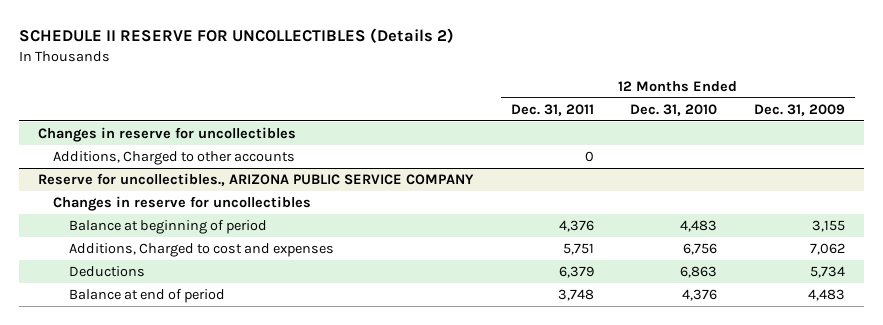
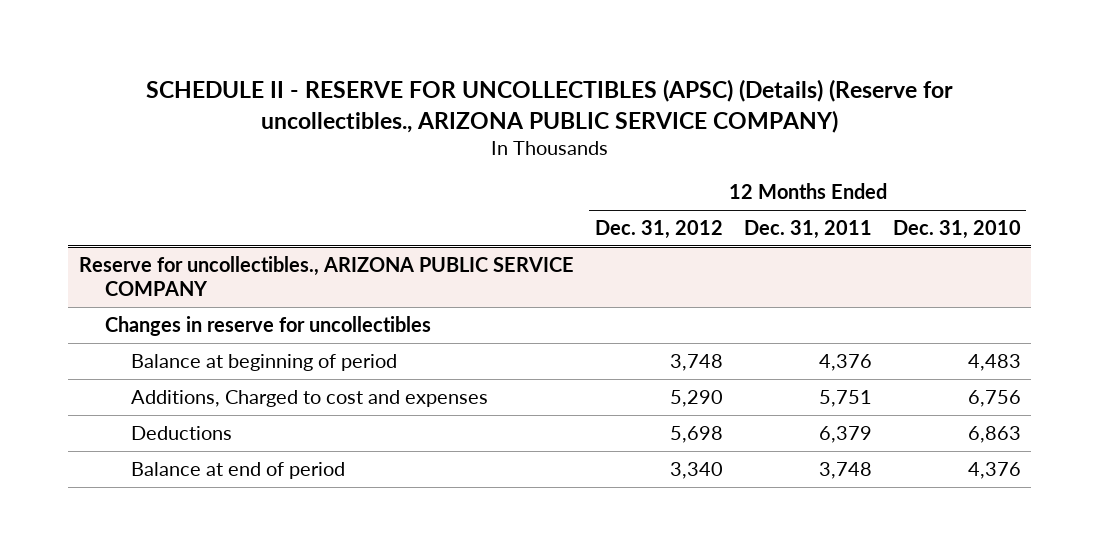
- SCHEDULE II RESERVE FOR UNCOLLECTIBLES (Details 2)
+ SCHEDULE II - RESERVE FOR UNCOLLECTIBLES (APSC) (Details) (Reserve for uncollectibles., ARIZONA PUBLIC SERVICE COMPANY)
- | 12 Months Ended Dec. 31, 2011 | 12 Months Ended Dec. 31, 2010 | 12 Months Ended Dec. 31, 2009
+ | 12 Months Ended Dec. 31, 2012 | 12 Months Ended Dec. 31, 2011 | 12 Months Ended Dec. 31, 2010
- Changes in reserve for uncollectibles
- Additions, Charged to other accounts | 0 | |

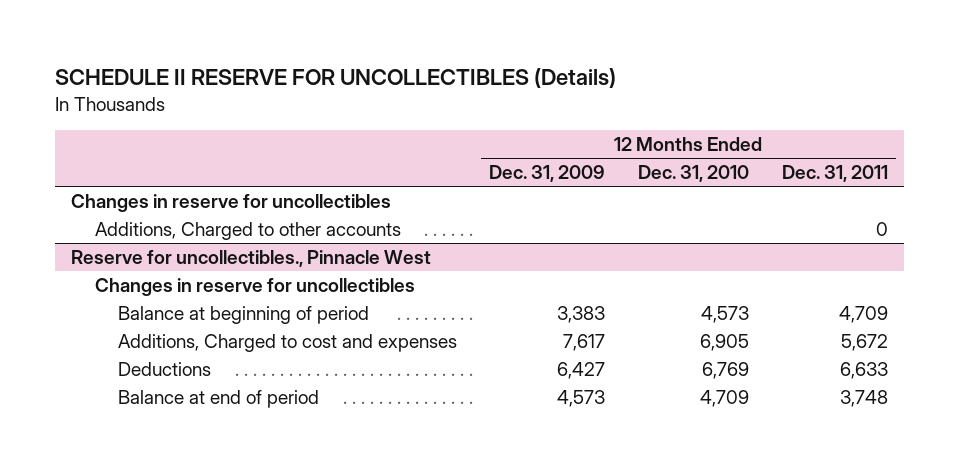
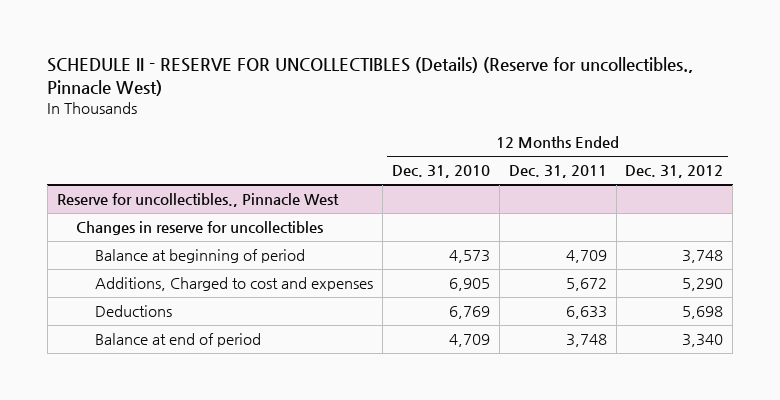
- SCHEDULE II RESERVE FOR UNCOLLECTIBLES (Details)
+ SCHEDULE II - RESERVE FOR UNCOLLECTIBLES (Details) (Reserve for uncollectibles., Pinnacle West)
- | 12 Months Ended Dec. 31, 2009 | 12 Months Ended Dec. 31, 2010 | 12 Months Ended Dec. 31, 2011
+ | 12 Months Ended Dec. 31, 2010 | 12 Months Ended Dec. 31, 2011 | 12 Months Ended Dec. 31, 2012
- Changes in reserve for uncollectibles
- Additions, Charged to other accounts | | | 0

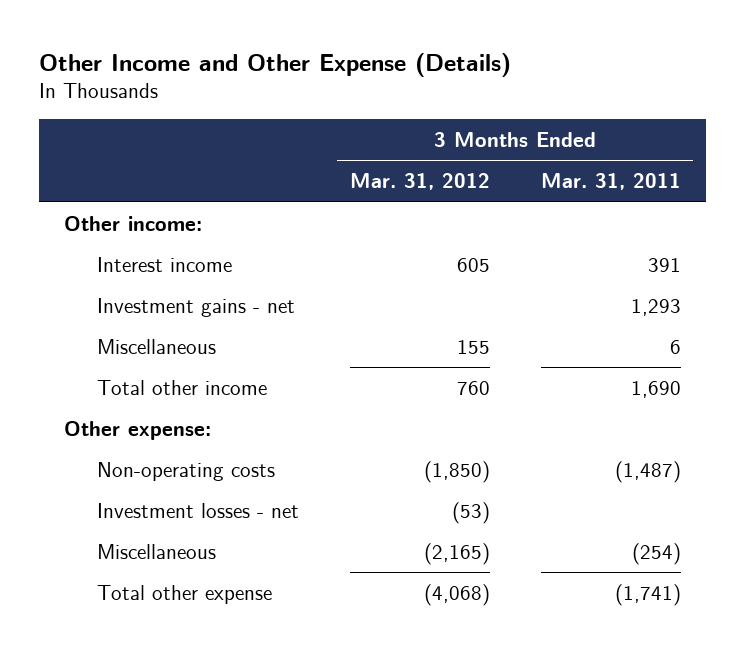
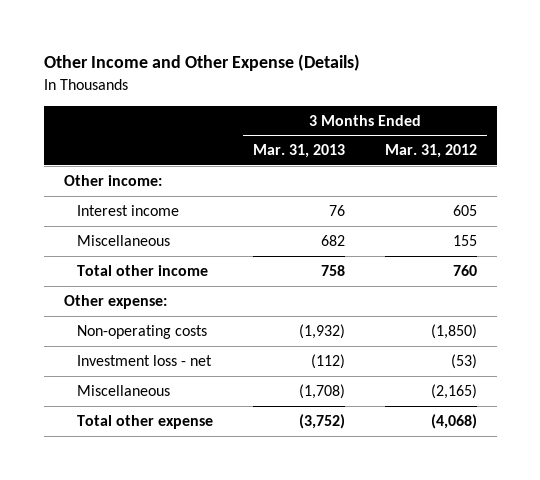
- | 3 Months Ended Mar. 31, 2012 | 3 Months Ended Mar. 31, 2011
+ | 3 Months Ended Mar. 31, 2013 | 3 Months Ended Mar. 31, 2012
- Investment gains - net | | 1,293
- Investment losses - net | (53) |
+ Investment loss - net | (112) | (53)

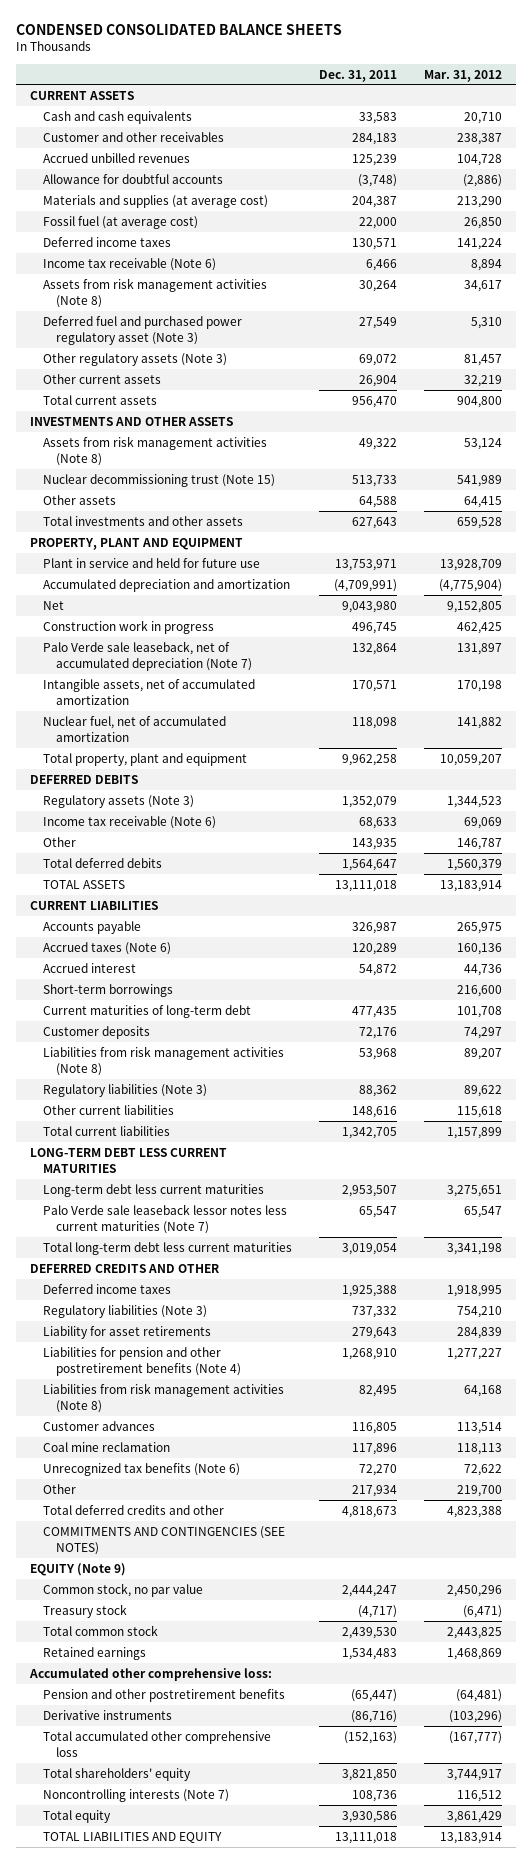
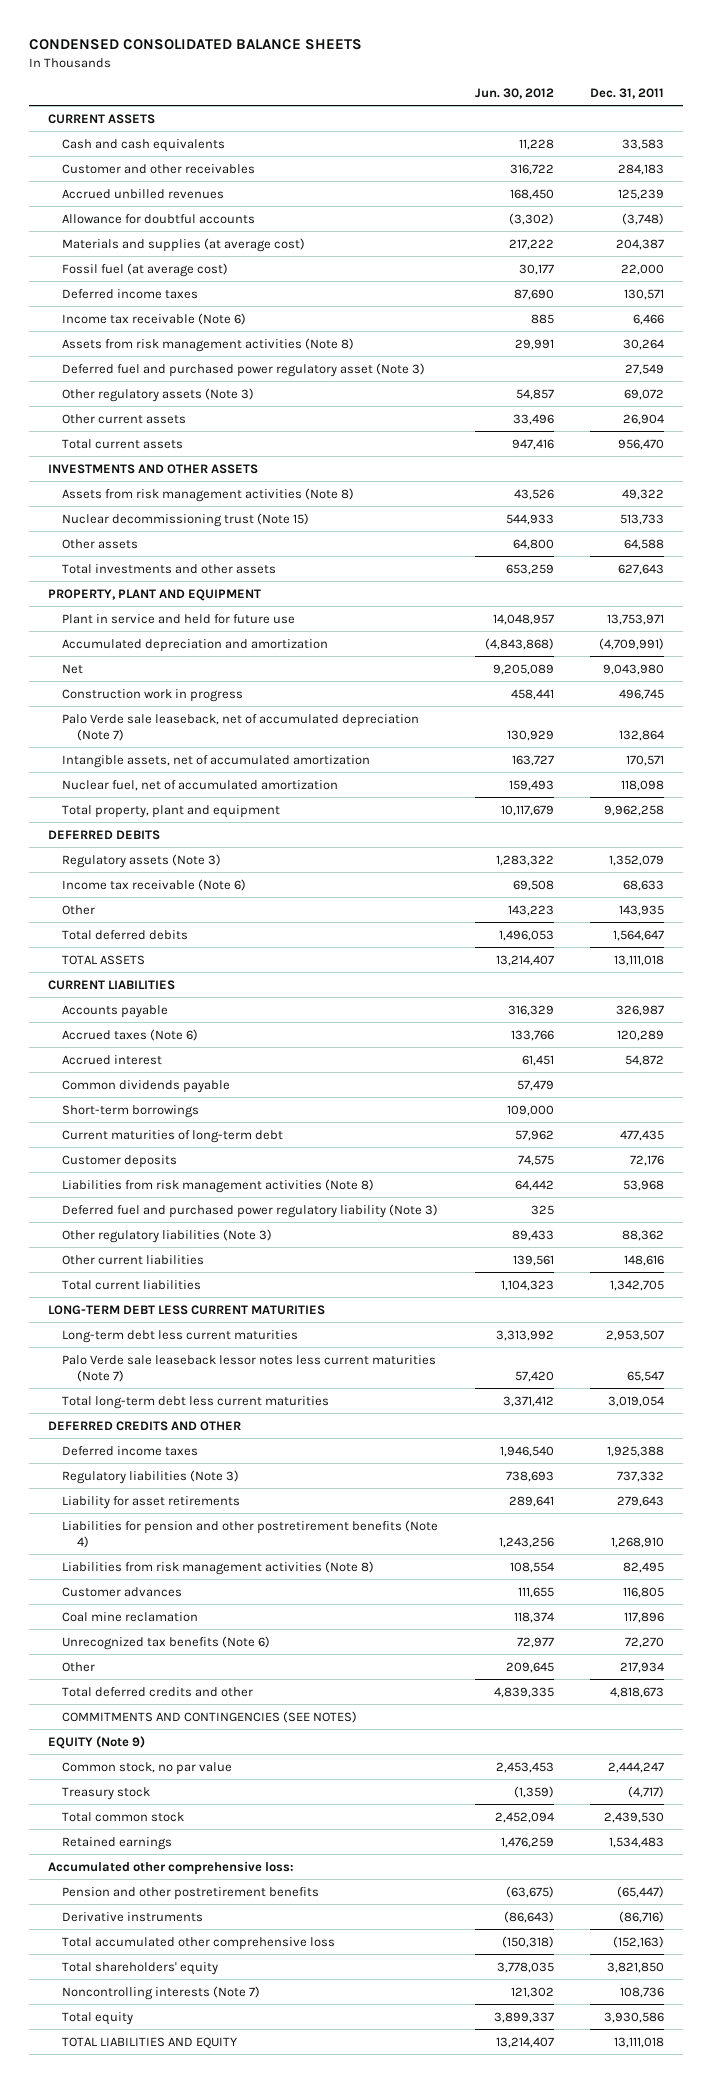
- | Dec. 31, 2011 | Mar. 31, 2012
+ | Jun. 30, 2012 | Dec. 31, 2011
+ Common dividends payable | 57,479 |
- Regulatory liabilities (Note 3) | 88,362 | 89,622
+ Deferred fuel and purchased power regulatory liability (Note 3) | 325 |
+ Other regulatory liabilities (Note 3) | 89,433 | 88,362

